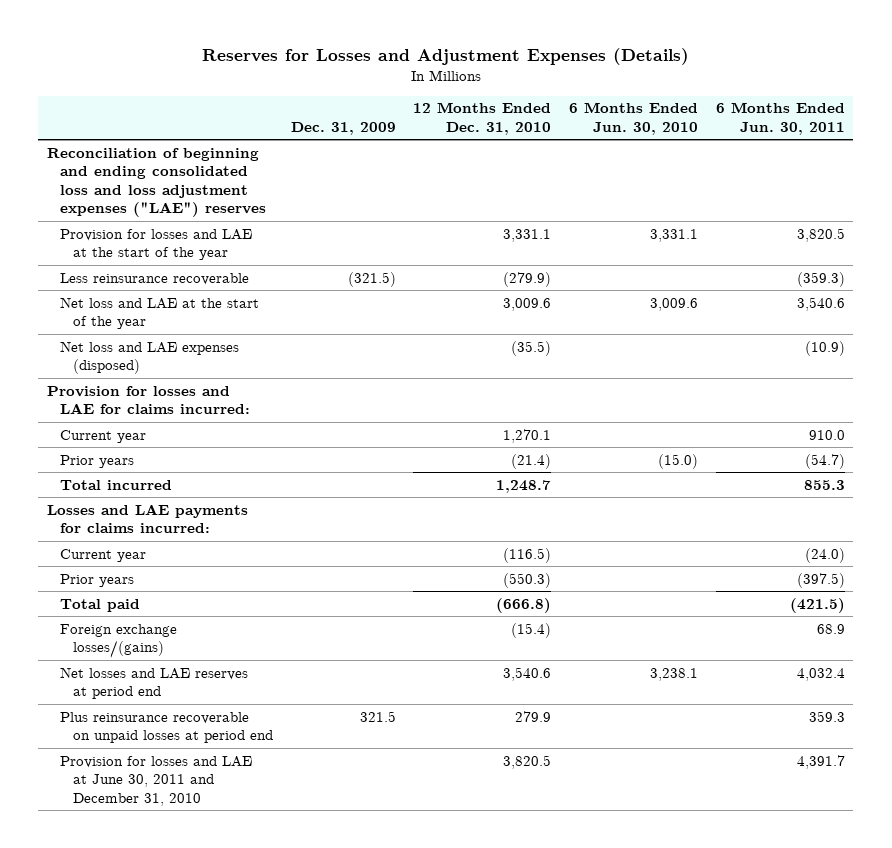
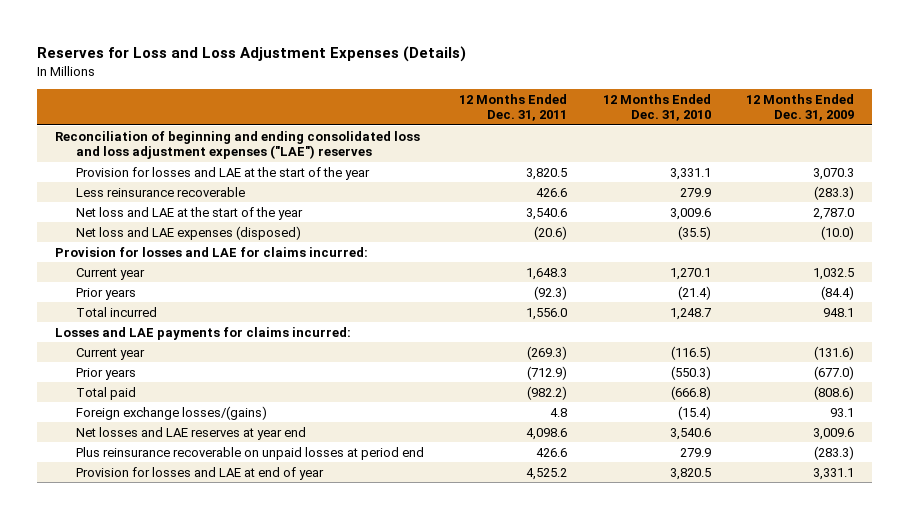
- Reserves for Losses and Adjustment Expenses (Details)
+ Reserves for Loss and Loss Adjustment Expenses (Details)
- | Dec. 31, 2009 | 12 Months Ended Dec. 31, 2010 | 6 Months Ended Jun. 30, 2010 | 6 Months Ended Jun. 30, 2011
+ | 12 Months Ended Dec. 31, 2011 | 12 Months Ended Dec. 31, 2010 | 12 Months Ended Dec. 31, 2009
- Less reinsurance recoverable | (321.5) | (279.9) | | (359.3)
+ Less reinsurance recoverable | 426.6 | 279.9 | (283.3)
- Net losses and LAE reserves at period end | | 3,540.6 | 3,238.1 | 4,032.4
+ Net losses and LAE reserves at year end | 4,098.6 | 3,540.6 | 3,009.6
- Provision for losses and LAE at June 30, 2011 and December 31, 2010 | | 3,820.5 | | 4,391.7
+ Provision for losses and LAE at end of year | 4,525.2 | 3,820.5 | 3,331.1

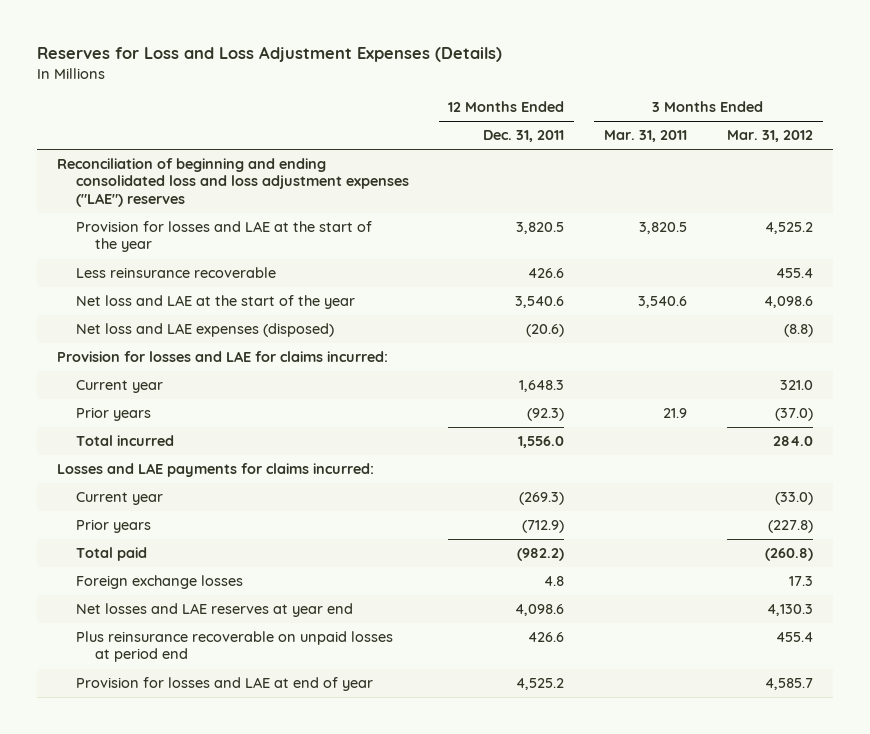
- | 12 Months Ended Dec. 31, 2011 | 12 Months Ended Dec. 31, 2010 | 12 Months Ended Dec. 31, 2009
+ | 12 Months Ended Dec. 31, 2011 | 3 Months Ended Mar. 31, 2011 | 3 Months Ended Mar. 31, 2012
- Foreign exchange losses/(gains) | 4.8 | (15.4) | 93.1
+ Foreign exchange losses | 4.8 | | 17.3

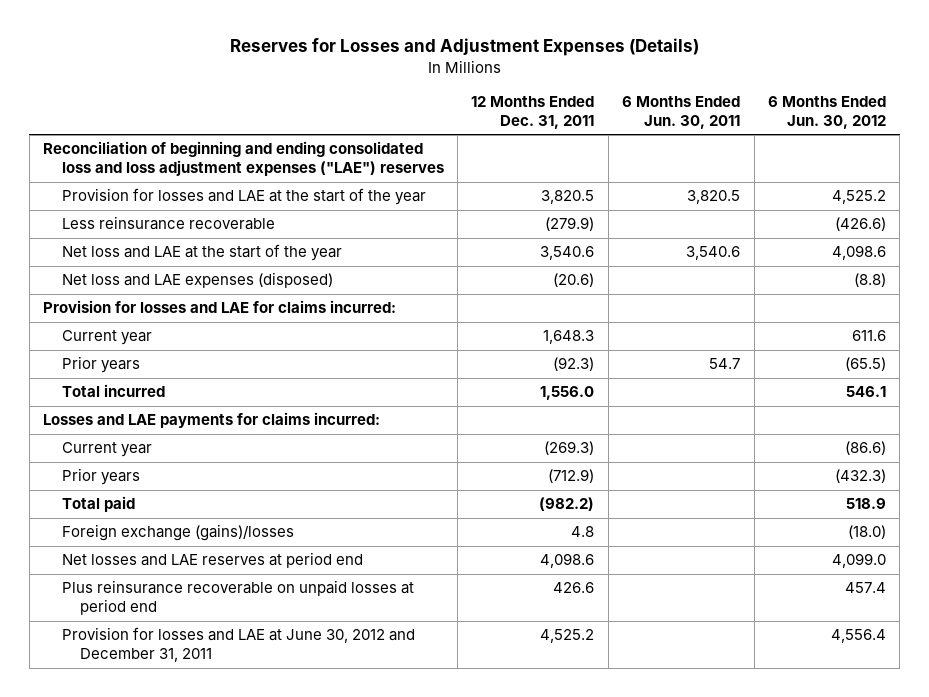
- Reserves for Loss and Loss Adjustment Expenses (Details)
+ Reserves for Losses and Adjustment Expenses (Details)
- | 12 Months Ended Dec. 31, 2011 | 3 Months Ended Mar. 31, 2011 | 3 Months Ended Mar. 31, 2012
+ | 12 Months Ended Dec. 31, 2011 | 6 Months Ended Jun. 30, 2011 | 6 Months Ended Jun. 30, 2012
- Less reinsurance recoverable | 426.6 | | 455.4
+ Less reinsurance recoverable | (279.9) | | (426.6)
- Foreign exchange losses | 4.8 | | 17.3
- Net losses and LAE reserves at year end | 4,098.6 | | 4,130.3
+ Foreign exchange (gains)/losses | 4.8 | | (18.0)
+ Net losses and LAE reserves at period end | 4,098.6 | | 4,099.0
- Provision for losses and LAE at end of year | 4,525.2 | | 4,585.7
+ Provision for losses and LAE at June 30, 2012 and December 31, 2011 | 4,525.2 | | 4,556.4

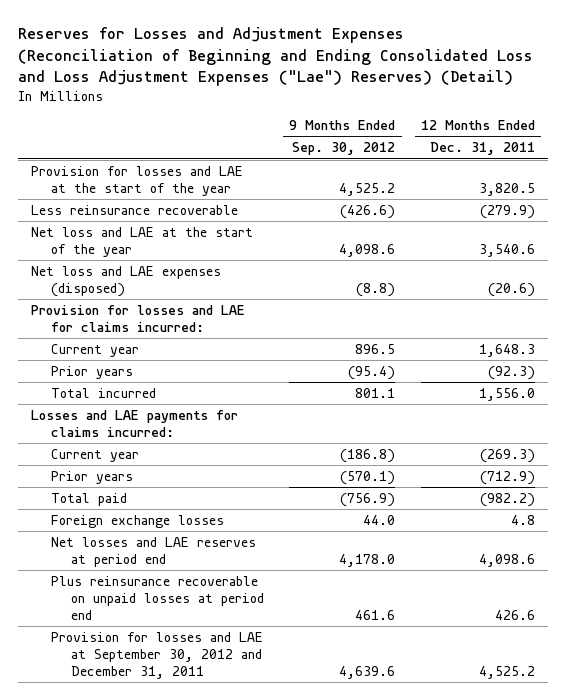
- Reserves for Losses and Adjustment Expenses (Details)
+ Reserves for Losses and Adjustment Expenses (Reconciliation of Beginning and Ending Consolidated Loss and Loss Adjustment Expenses ("Lae") Reserves) (Detail)
- | 12 Months Ended Dec. 31, 2011 | 6 Months Ended Jun. 30, 2011 | 6 Months Ended Jun. 30, 2012
+ | 9 Months Ended Sep. 30, 2012 | 12 Months Ended Dec. 31, 2011
- Reconciliation of beginning and ending consolidated loss and loss adjustment expenses ("LAE") reserves
- Foreign exchange (gains)/losses | 4.8 | | (18.0)
+ Foreign exchange losses | 44.0 | 4.8
- Provision for losses and LAE at June 30, 2012 and December 31, 2011 | 4,525.2 | | 4,556.4
+ Provision for losses and LAE at September 30, 2012 and December 31, 2011 | 4,639.6 | 4,525.2

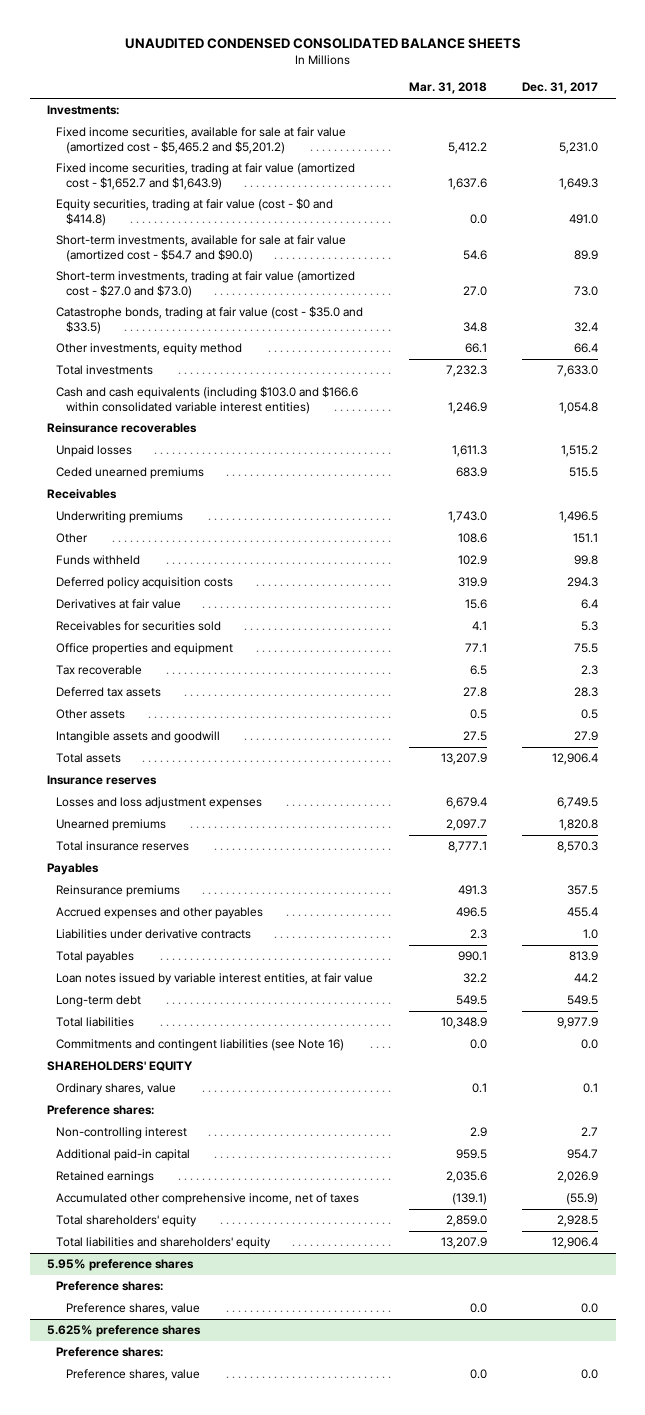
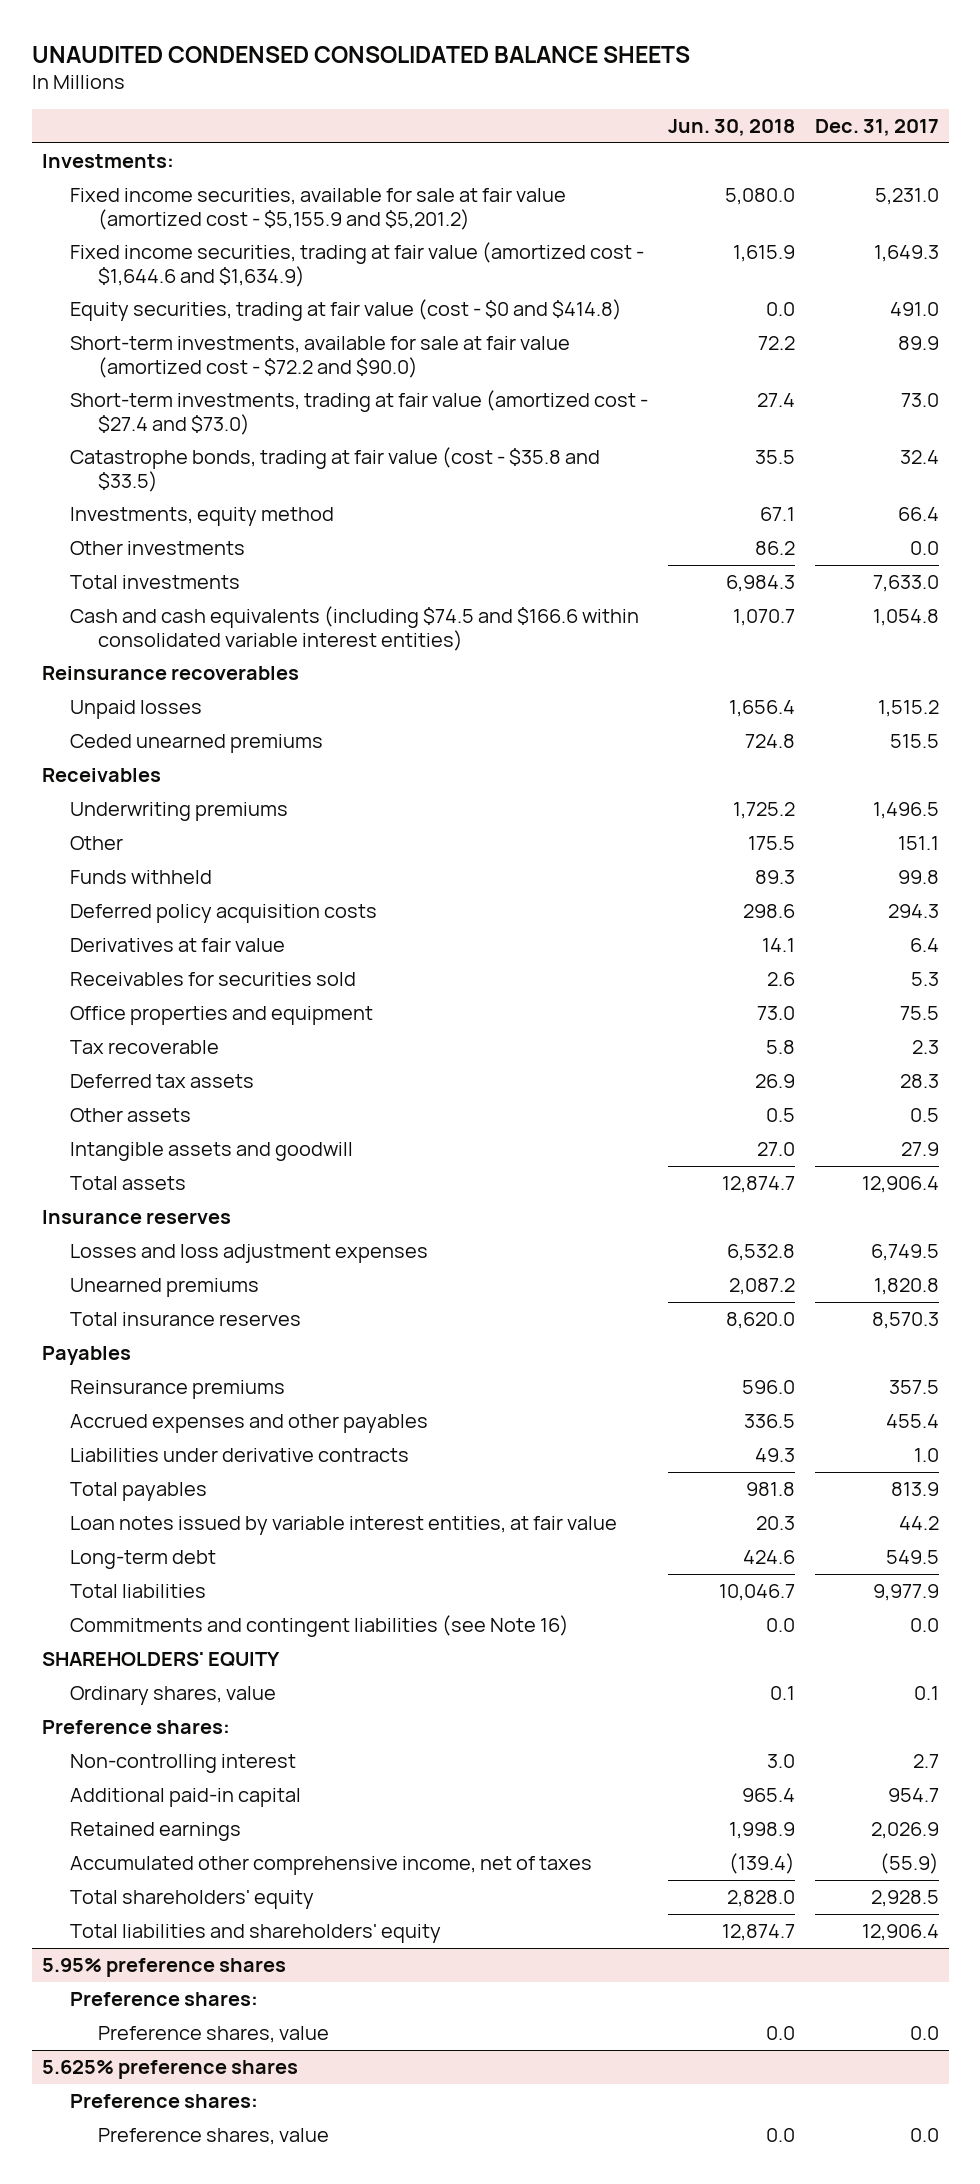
- | Mar. 31, 2018 | Dec. 31, 2017
+ | Jun. 30, 2018 | Dec. 31, 2017
- Fixed income securities, available for sale at fair value (amortized cost - $5,465.2 and $5,201.2) | 5,412.2 | 5,231.0
- Fixed income securities, trading at fair value (amortized cost - $1,652.7 and $1,643.9) | 1,637.6 | 1,649.3
+ Fixed income securities, available for sale at fair value (amortized cost - $5,155.9 and $5,201.2) | 5,080.0 | 5,231.0
+ Fixed income securities, trading at fair value (amortized cost - $1,644.6 and $1,634.9) | 1,615.9 | 1,649.3
- Short-term investments, available for sale at fair value (amortized cost - $54.7 and $90.0) | 54.6 | 89.9
- Short-term investments, trading at fair value (amortized cost - $27.0 and $73.0) | 27.0 | 73.0
- Catastrophe bonds, trading at fair value (cost - $35.0 and $33.5) | 34.8 | 32.4
- Other investments, equity method | 66.1 | 66.4
+ Short-term investments, available for sale at fair value (amortized cost - $72.2 and $90.0) | 72.2 | 89.9
+ Short-term investments, trading at fair value (amortized cost - $27.4 and $73.0) | 27.4 | 73.0
+ Catastrophe bonds, trading at fair value (cost - $35.8 and $33.5) | 35.5 | 32.4
+ Investments, equity method | 67.1 | 66.4
+ Other investments | 86.2 | 0.0
- Cash and cash equivalents (including $103.0 and $166.6 within consolidated variable interest entities) | 1,246.9 | 1,054.8
+ Cash and cash equivalents (including $74.5 and $166.6 within consolidated variable interest entities) | 1,070.7 | 1,054.8

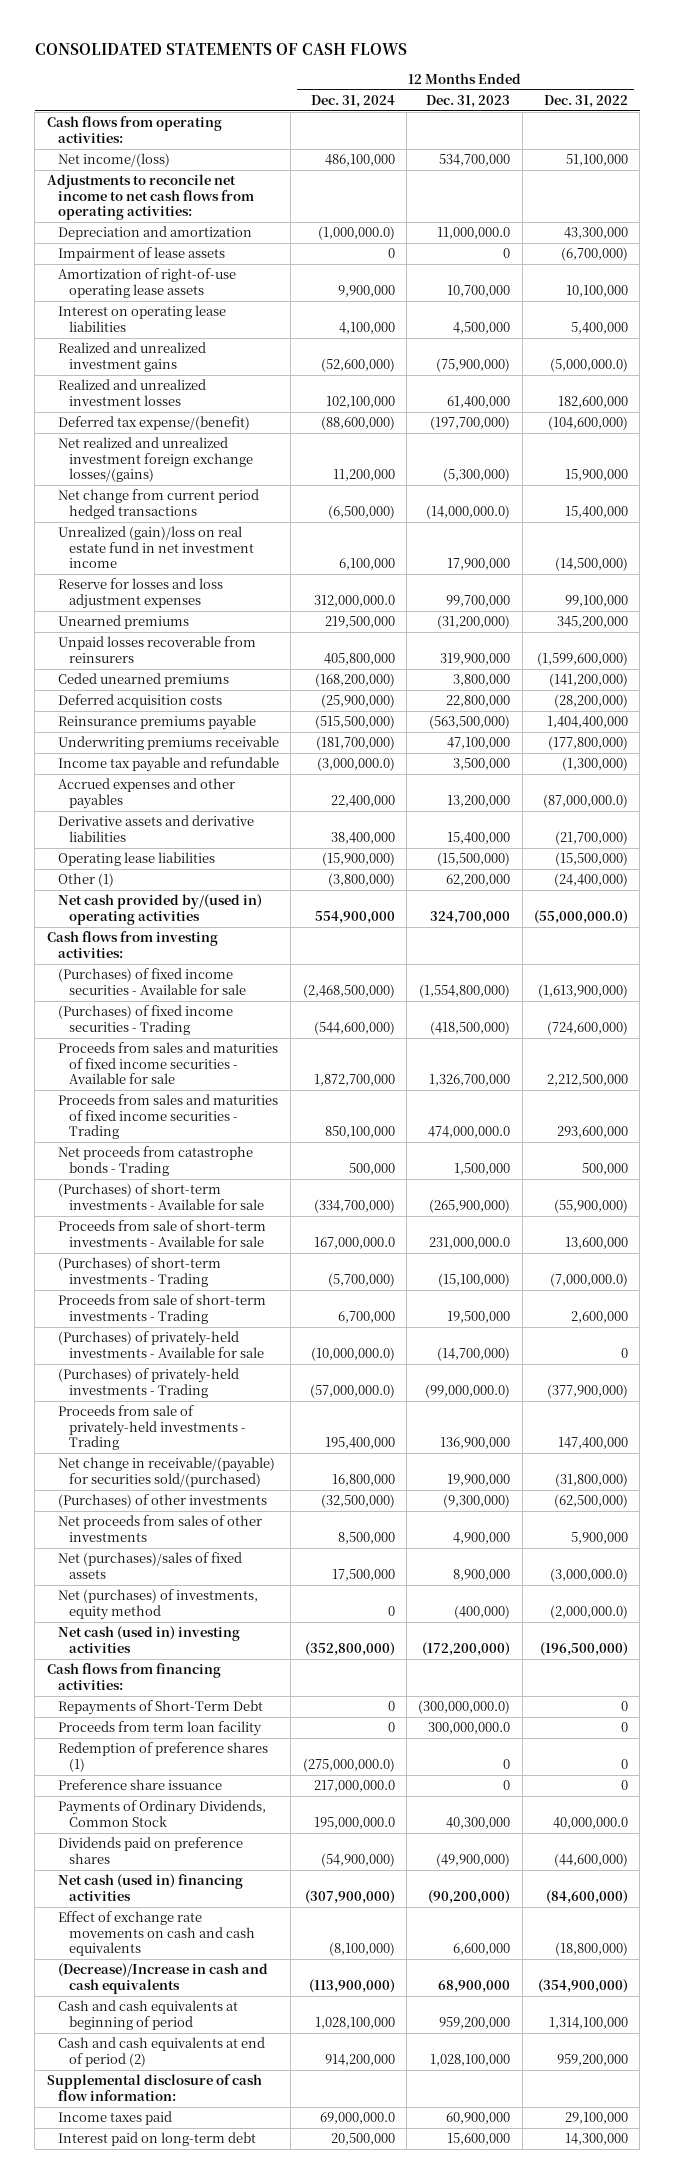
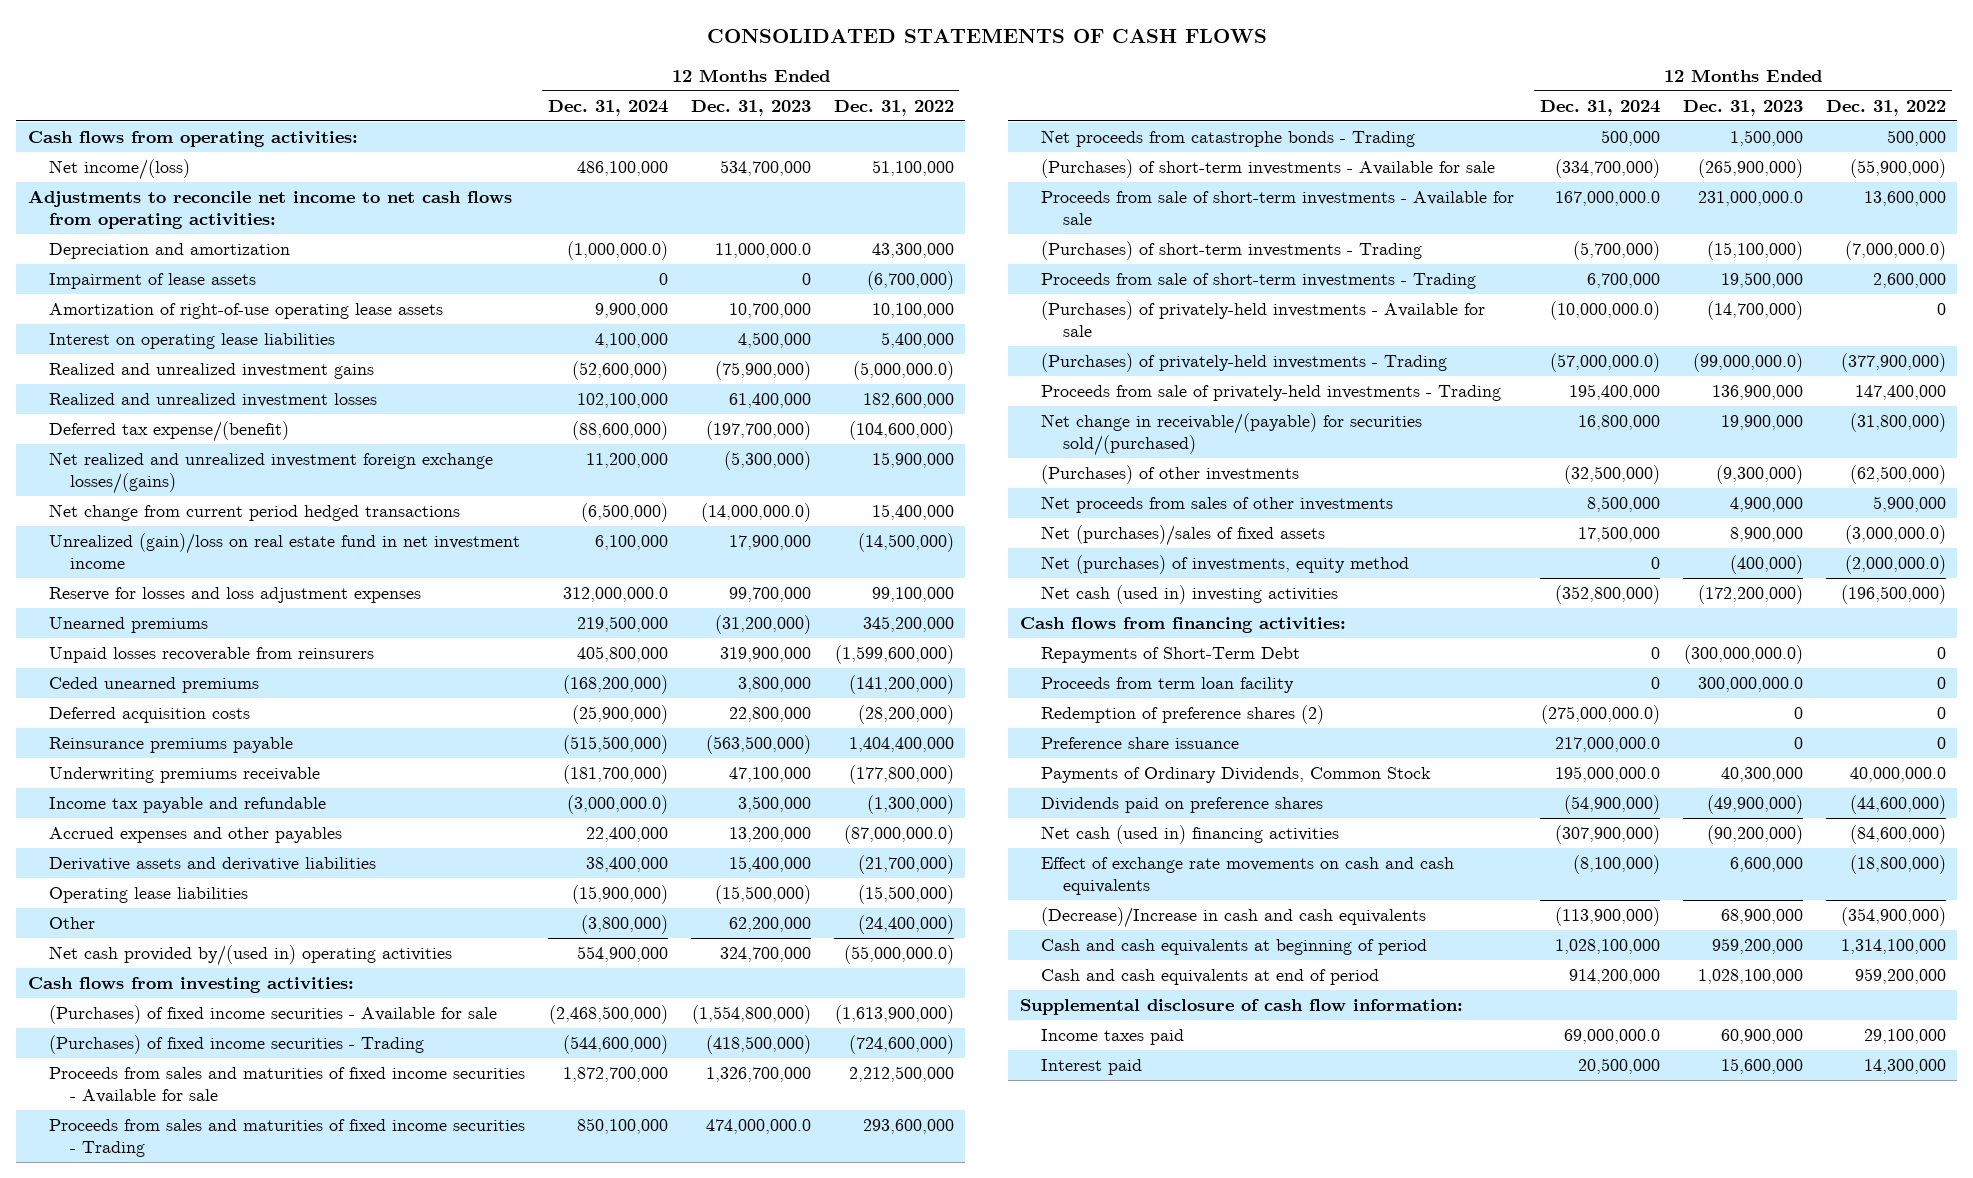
- Other (1) | (3,800,000) | 62,200,000 | (24,400,000)
+ Other | (3,800,000) | 62,200,000 | (24,400,000)
- Redemption of preference shares (1) | (275,000,000.0) | 0 | 0
+ Redemption of preference shares (2) | (275,000,000.0) | 0 | 0
- Cash and cash equivalents at end of period (2) | 914,200,000 | 1,028,100,000 | 959,200,000
+ Cash and cash equivalents at end of period | 914,200,000 | 1,028,100,000 | 959,200,000
- Interest paid on long-term debt | 20,500,000 | 15,600,000 | 14,300,000
+ Interest paid | 20,500,000 | 15,600,000 | 14,300,000

